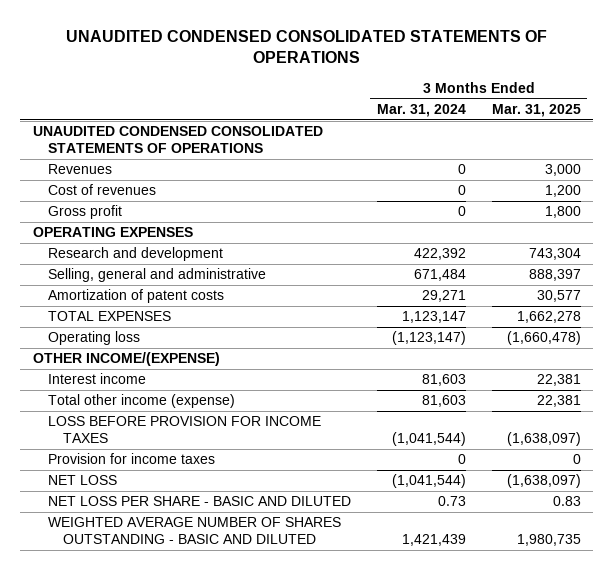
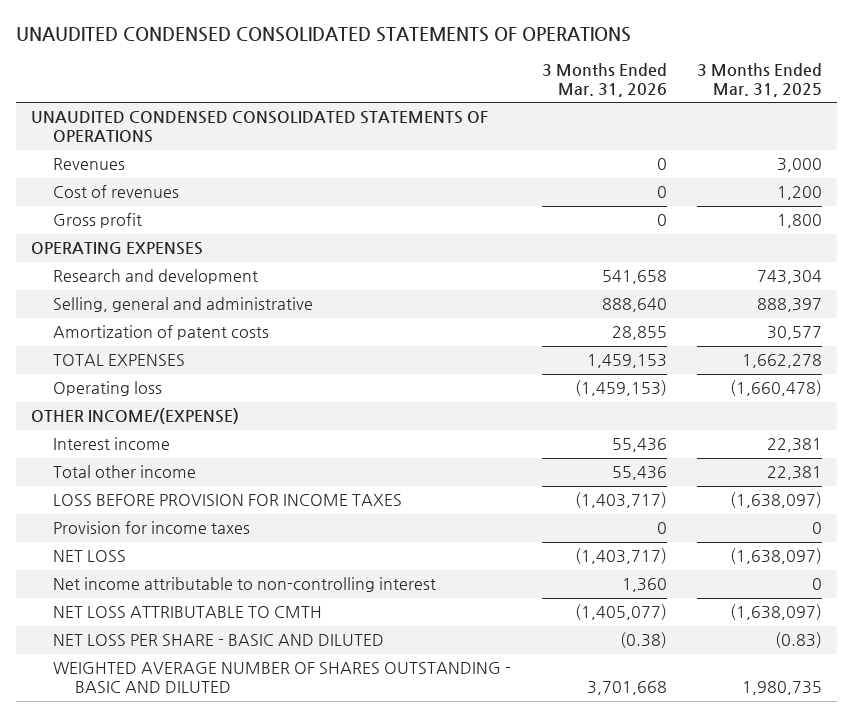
- | 3 Months Ended Mar. 31, 2024 | 3 Months Ended Mar. 31, 2025
+ | 3 Months Ended Mar. 31, 2026 | 3 Months Ended Mar. 31, 2025
- Total other income (expense) | 81,603 | 22,381
+ Total other income | 55,436 | 22,381
- NET LOSS PER SHARE - BASIC AND DILUTED | 0.73 | 0.83
+ Net income attributable to non-controlling interest | 1,360 | 0
+ NET LOSS ATTRIBUTABLE TO CMTH | (1,405,077) | (1,638,097)
+ NET LOSS PER SHARE - BASIC AND DILUTED | (0.38) | (0.83)

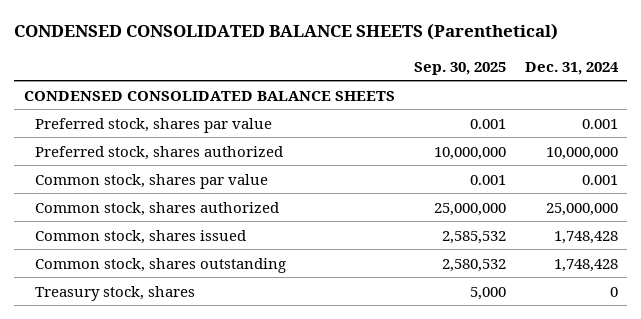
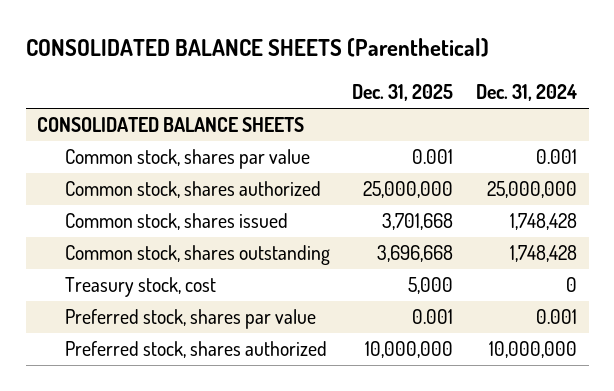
- CONDENSED CONSOLIDATED BALANCE SHEETS (Parenthetical)
+ CONSOLIDATED BALANCE SHEETS (Parenthetical)
- | Sep. 30, 2025 | Dec. 31, 2024
+ | Dec. 31, 2025 | Dec. 31, 2024
- CONDENSED CONSOLIDATED BALANCE SHEETS
+ CONSOLIDATED BALANCE SHEETS
- Treasury stock, shares | 5,000 | 0
+ Treasury stock, cost | 5,000 | 0
moved down: Preferred stock, shares par value | 0.001 | 0.001
moved down: Preferred stock, shares authorized | 10,000,000 | 10,000,000

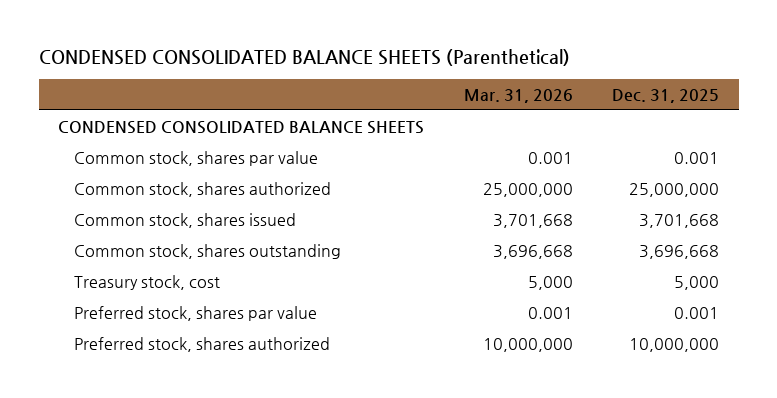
- CONSOLIDATED BALANCE SHEETS (Parenthetical)
+ CONDENSED CONSOLIDATED BALANCE SHEETS (Parenthetical)
- | Dec. 31, 2025 | Dec. 31, 2024
+ | Mar. 31, 2026 | Dec. 31, 2025
- CONSOLIDATED BALANCE SHEETS
+ CONDENSED CONSOLIDATED BALANCE SHEETS

